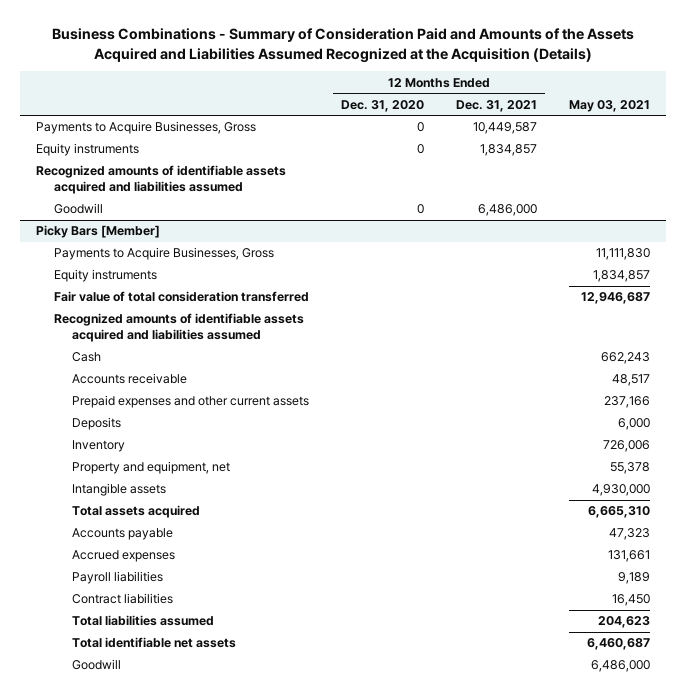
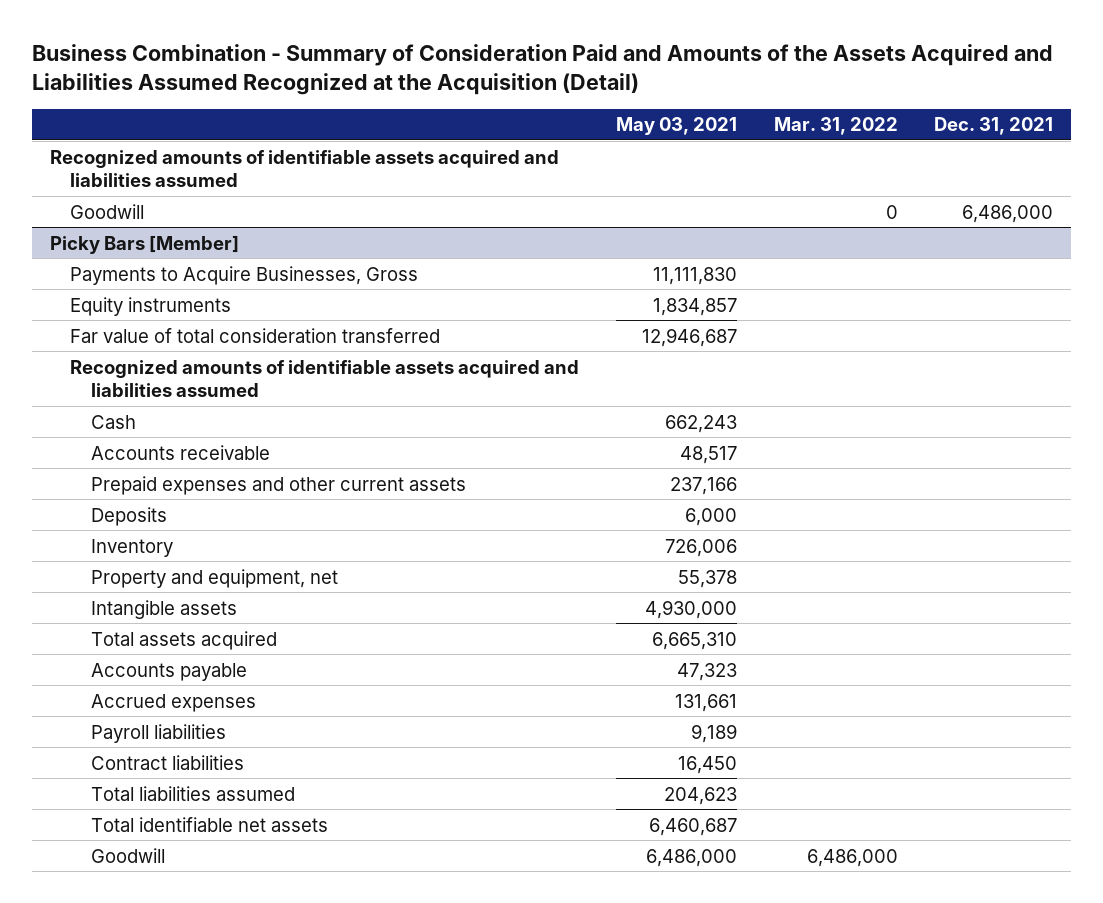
- Business Combinations - Summary of Consideration Paid and Amounts of the Assets Acquired and Liabilities Assumed Recognized at the Acquisition (Details)
+ Business Combination - Summary of Consideration Paid and Amounts of the Assets Acquired and Liabilities Assumed Recognized at the Acquisition (Detail)
- | 12 Months Ended Dec. 31, 2020 | 12 Months Ended Dec. 31, 2021 | May 03, 2021
+ | May 03, 2021 | Mar. 31, 2022 | Dec. 31, 2021
- Payments to Acquire Businesses, Gross | 0 | 10,449,587 |
- Equity instruments | 0 | 1,834,857 |
@ Picky Bars [Member]
- Fair value of total consideration transferred | | | 12,946,687
+ Far value of total consideration transferred | 12,946,687 | |

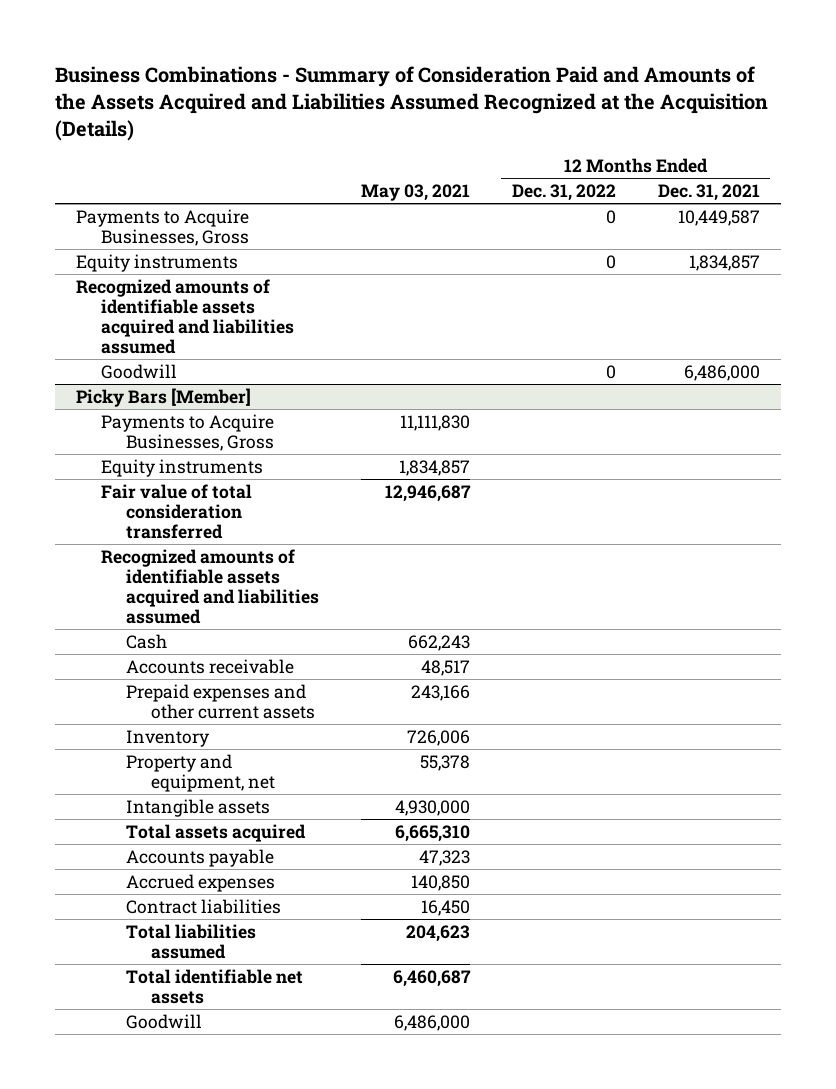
- Business Combination - Summary of Consideration Paid and Amounts of the Assets Acquired and Liabilities Assumed Recognized at the Acquisition (Detail)
+ Business Combinations - Summary of Consideration Paid and Amounts of the Assets Acquired and Liabilities Assumed Recognized at the Acquisition (Details)
- | May 03, 2021 | Mar. 31, 2022 | Dec. 31, 2021
+ | May 03, 2021 | 12 Months Ended Dec. 31, 2022 | 12 Months Ended Dec. 31, 2021
+ Payments to Acquire Businesses, Gross | | 0 | 10,449,587
+ Equity instruments | | 0 | 1,834,857
@ Picky Bars [Member]
- Far value of total consideration transferred | 12,946,687 | |
+ Fair value of total consideration transferred | 12,946,687 | |
- Prepaid expenses and other current assets | 237,166 | |
- Deposits | 6,000 | |
+ Prepaid expenses and other current assets | 243,166 | |
- Accrued expenses | 131,661 | |
- Payroll liabilities | 9,189 | |
+ Accrued expenses | 140,850 | |

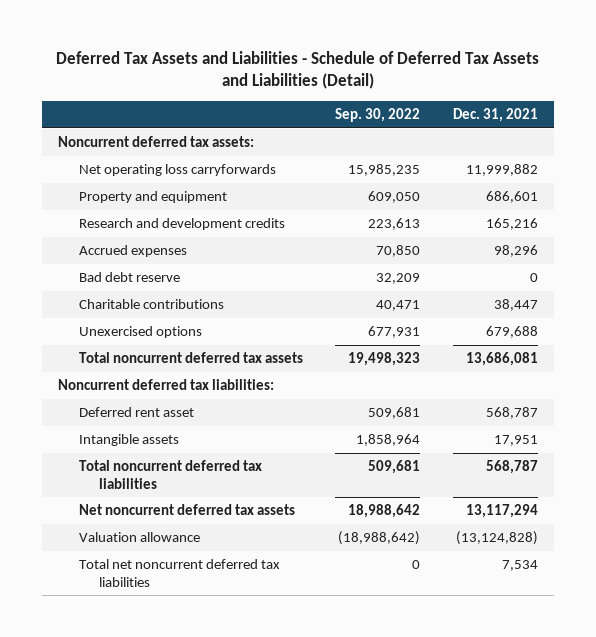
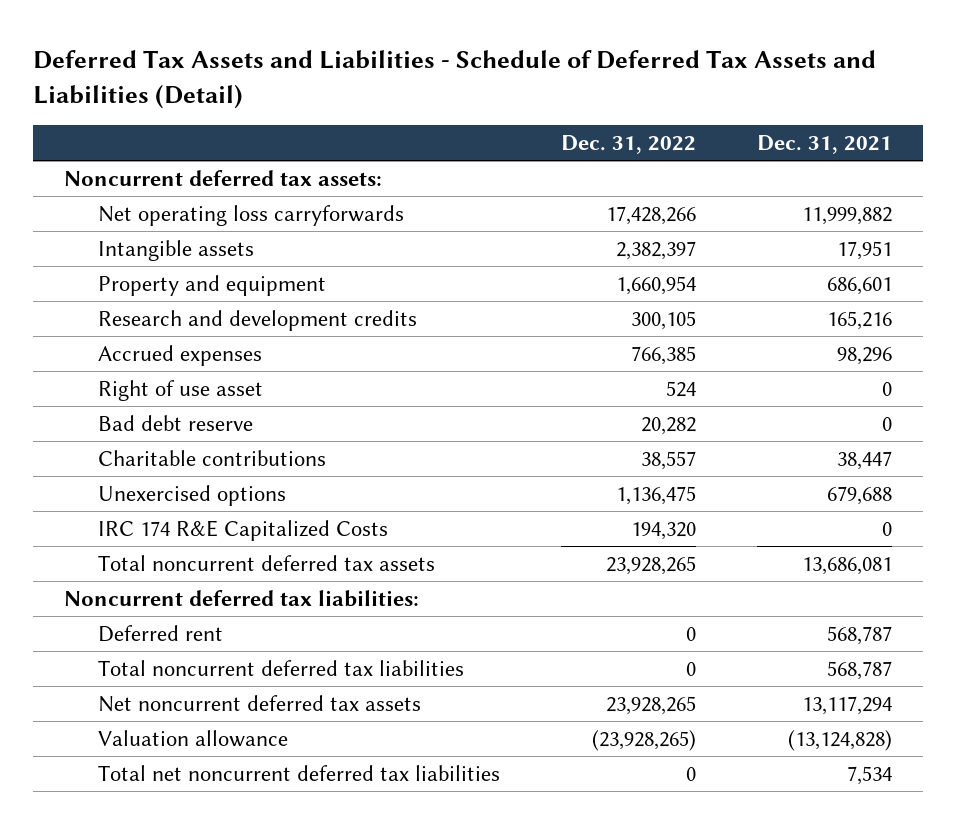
- | Sep. 30, 2022 | Dec. 31, 2021
+ | Dec. 31, 2022 | Dec. 31, 2021
moved up: Intangible assets | 2,382,397 | 17,951
+ Right of use asset | 524 | 0
+ IRC 174 R&E Capitalized Costs | 194,320 | 0
- Deferred rent asset | 509,681 | 568,787
+ Deferred rent | 0 | 568,787

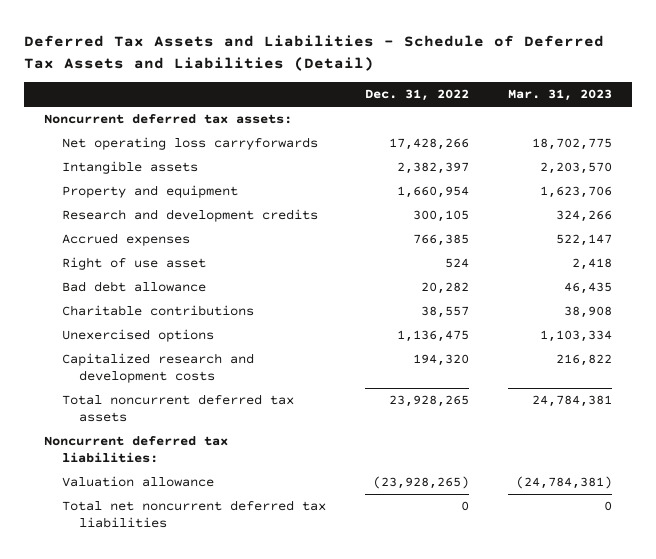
- | Dec. 31, 2022 | Dec. 31, 2021
+ | Dec. 31, 2022 | Mar. 31, 2023
- Bad debt reserve | 20,282 | 0
+ Bad debt allowance | 20,282 | 46,435
- IRC 174 R&E Capitalized Costs | 194,320 | 0
+ Capitalized research and development costs | 194,320 | 216,822
- Deferred rent | 0 | 568,787
- Total noncurrent deferred tax liabilities | 0 | 568,787
- Net noncurrent deferred tax assets | 23,928,265 | 13,117,294

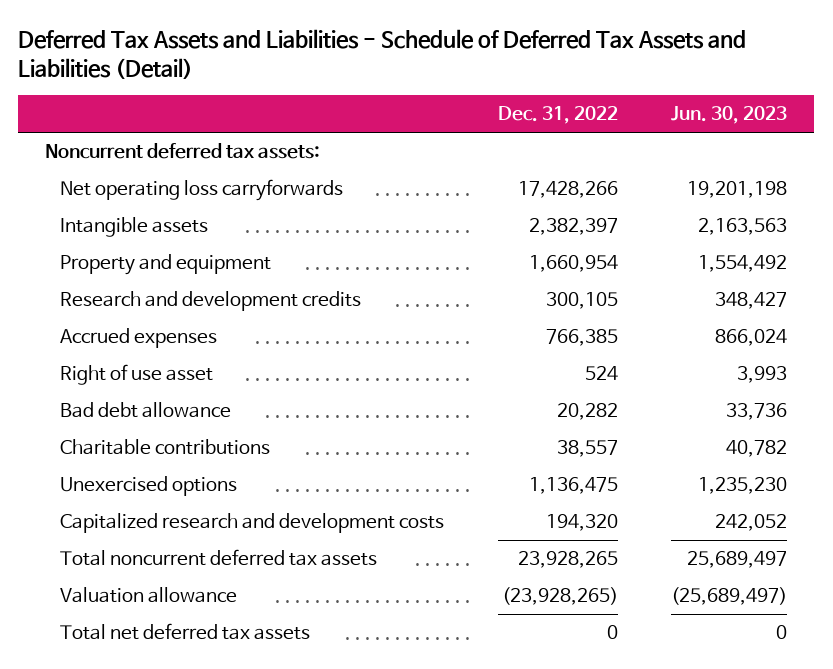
- | Dec. 31, 2022 | Mar. 31, 2023
+ | Dec. 31, 2022 | Jun. 30, 2023
- Noncurrent deferred tax liabilities:
- Total net noncurrent deferred tax liabilities | 0 | 0
+ Total net deferred tax assets | 0 | 0

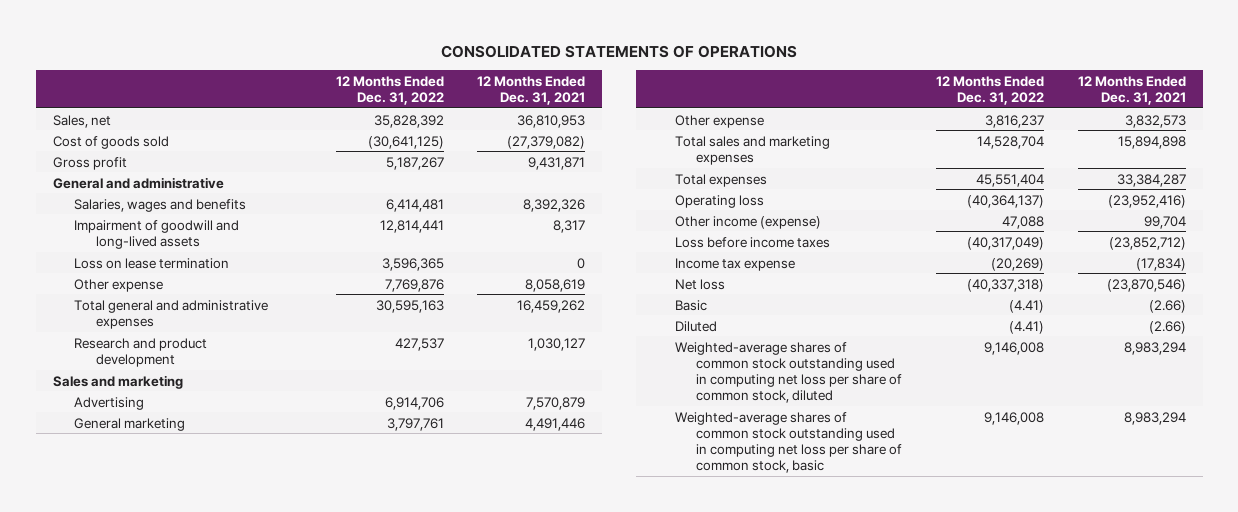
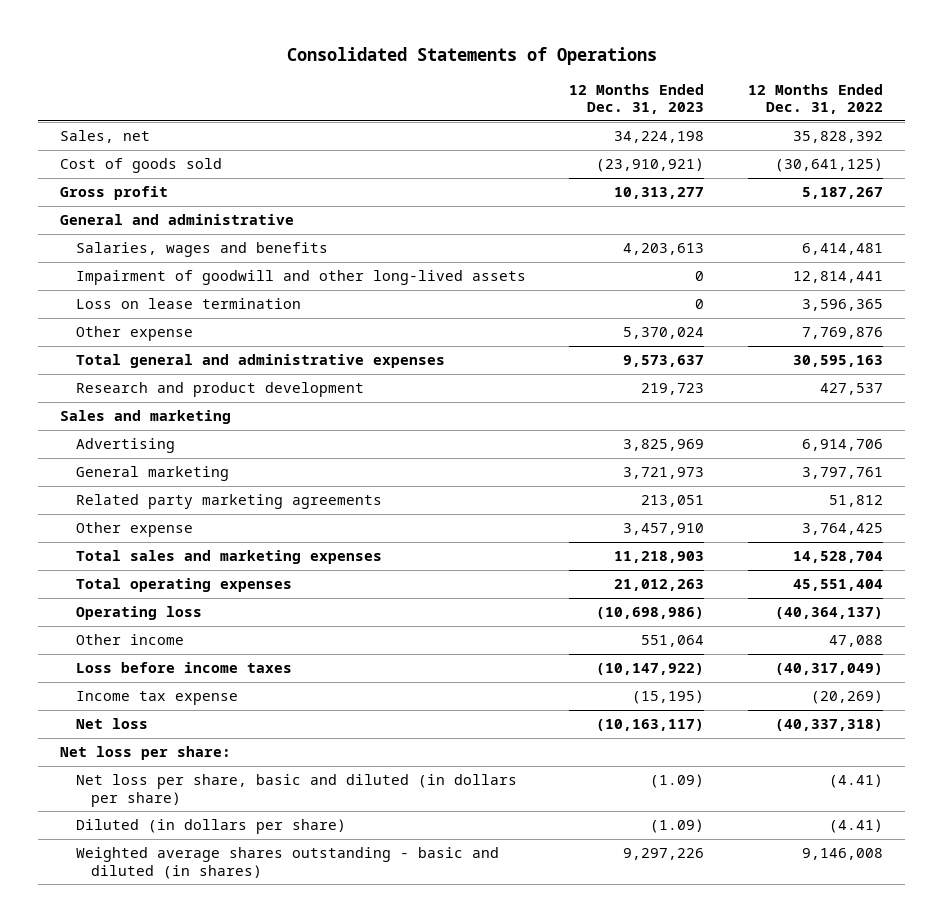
- CONSOLIDATED STATEMENTS OF OPERATIONS
+ Consolidated Statements of Operations
- | 12 Months Ended Dec. 31, 2022 | 12 Months Ended Dec. 31, 2021
+ | 12 Months Ended Dec. 31, 2023 | 12 Months Ended Dec. 31, 2022
- Impairment of goodwill and long-lived assets | 12,814,441 | 8,317
+ Impairment of goodwill and other long-lived assets | 0 | 12,814,441
- Other expense | 3,816,237 | 3,832,573
+ Related party marketing agreements | 213,051 | 51,812
+ Other expense | 3,457,910 | 3,764,425
- Total expenses | 45,551,404 | 33,384,287
+ Total operating expenses | 21,012,263 | 45,551,404
- Other income (expense) | 47,088 | 99,704
+ Other income | 551,064 | 47,088
- Basic | (4.41) | (2.66)
- Diluted | (4.41) | (2.66)
- Weighted-average shares of common stock outstanding used in computing net loss per share of common stock, diluted | 9,146,008 | 8,983,294
- Weighted-average shares of common stock outstanding used in computing net loss per share of common stock, basic | 9,146,008 | 8,983,294
+ Net loss per share:
+ Net loss per share, basic and diluted (in dollars per share) | (1.09) | (4.41)
+ Diluted (in dollars per share) | (1.09) | (4.41)
+ Weighted average shares outstanding - basic and diluted (in shares) | 9,297,226 | 9,146,008

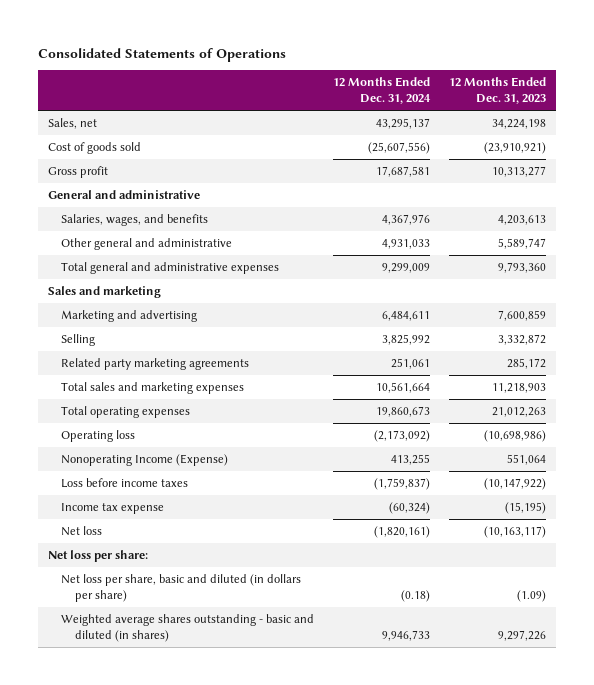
- | 12 Months Ended Dec. 31, 2023 | 12 Months Ended Dec. 31, 2022
+ | 12 Months Ended Dec. 31, 2024 | 12 Months Ended Dec. 31, 2023
- Salaries, wages and benefits | 4,203,613 | 6,414,481
- Impairment of goodwill and other long-lived assets | 0 | 12,814,441
- Loss on lease termination | 0 | 3,596,365
- Other expense | 5,370,024 | 7,769,876
- Total general and administrative expenses | 9,573,637 | 30,595,163
- Research and product development | 219,723 | 427,537
+ Salaries, wages, and benefits | 4,367,976 | 4,203,613
+ Other general and administrative | 4,931,033 | 5,589,747
+ Total general and administrative expenses | 9,299,009 | 9,793,360
- Advertising | 3,825,969 | 6,914,706
- General marketing | 3,721,973 | 3,797,761
- Related party marketing agreements | 213,051 | 51,812
- Other expense | 3,457,910 | 3,764,425
+ Marketing and advertising | 6,484,611 | 7,600,859
+ Selling | 3,825,992 | 3,332,872
+ Related party marketing agreements | 251,061 | 285,172
- Other income | 551,064 | 47,088
+ Nonoperating Income (Expense) | 413,255 | 551,064
- Diluted (in dollars per share) | (1.09) | (4.41)

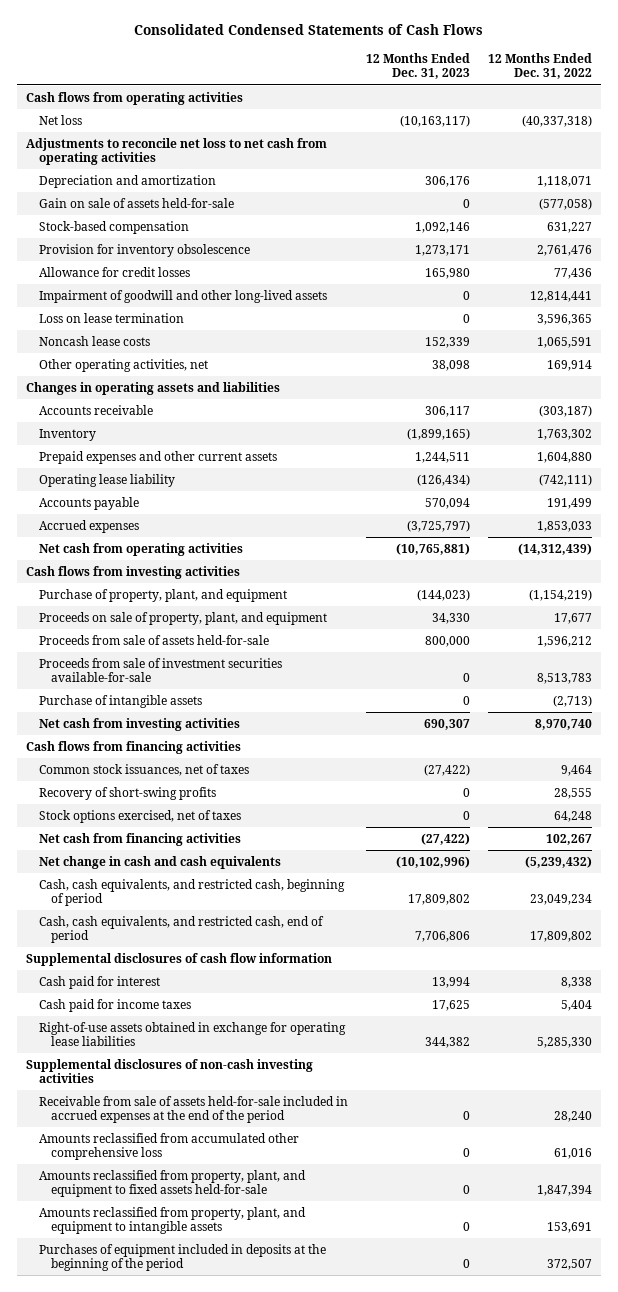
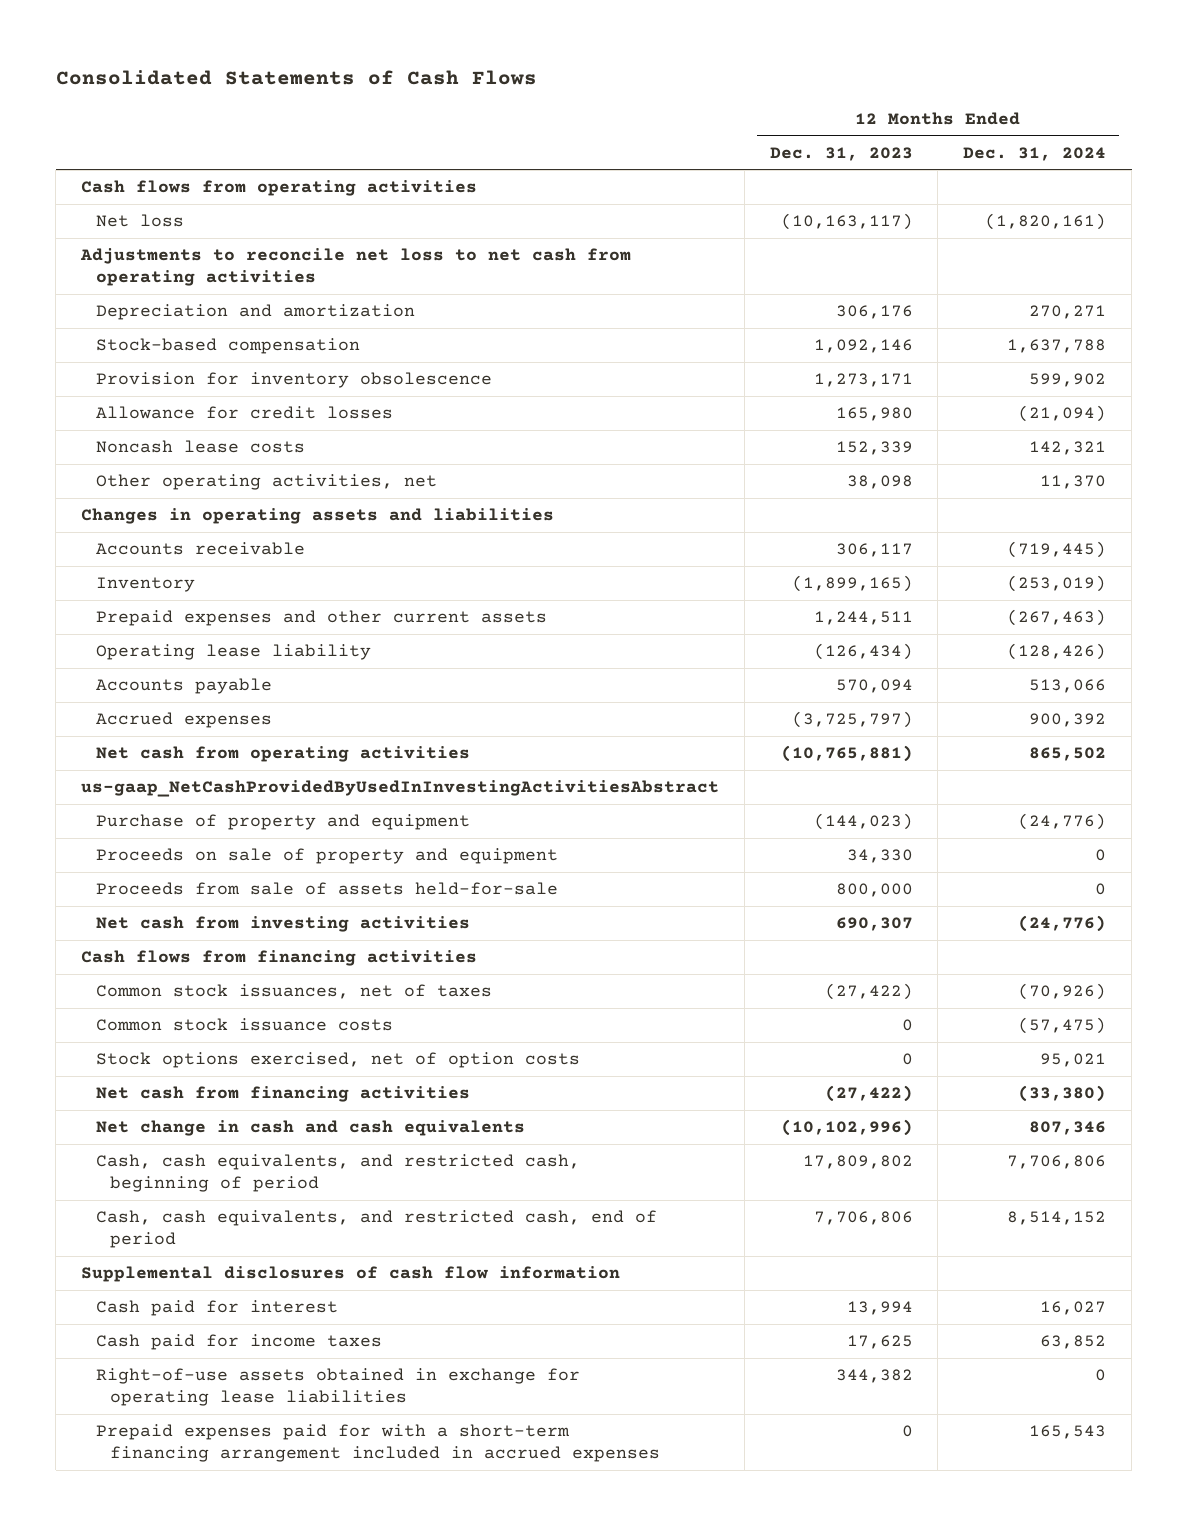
- Consolidated Condensed Statements of Cash Flows
+ Consolidated Statements of Cash Flows
- | 12 Months Ended Dec. 31, 2023 | 12 Months Ended Dec. 31, 2022
+ | 12 Months Ended Dec. 31, 2023 | 12 Months Ended Dec. 31, 2024
- Gain on sale of assets held-for-sale | 0 | (577,058)
- Impairment of goodwill and other long-lived assets | 0 | 12,814,441
- Loss on lease termination | 0 | 3,596,365
- Cash flows from investing activities
- Purchase of property, plant, and equipment | (144,023) | (1,154,219)
- Proceeds on sale of property, plant, and equipment | 34,330 | 17,677
+ us-gaap_NetCashProvidedByUsedInInvestingActivitiesAbstract
+ Purchase of property and equipment | (144,023) | (24,776)
+ Proceeds on sale of property and equipment | 34,330 | 0
- Proceeds from sale of investment securities available-for-sale | 0 | 8,513,783
- Purchase of intangible assets | 0 | (2,713)
- Recovery of short-swing profits | 0 | 28,555
- Stock options exercised, net of taxes | 0 | 64,248
+ Common stock issuance costs | 0 | (57,475)
+ Stock options exercised, net of option costs | 0 | 95,021
- Supplemental disclosures of non-cash investing activities
- Receivable from sale of assets held-for-sale included in accrued expenses at the end of the period | 0 | 28,240
- Amounts reclassified from accumulated other comprehensive loss | 0 | 61,016
- Amounts reclassified from property, plant, and equipment to fixed assets held-for-sale | 0 | 1,847,394
- Amounts reclassified from property, plant, and equipment to intangible assets | 0 | 153,691
- Purchases of equipment included in deposits at the beginning of the period | 0 | 372,507
+ Prepaid expenses paid for with a short-term financing arrangement included in accrued expenses | 0 | 165,543

